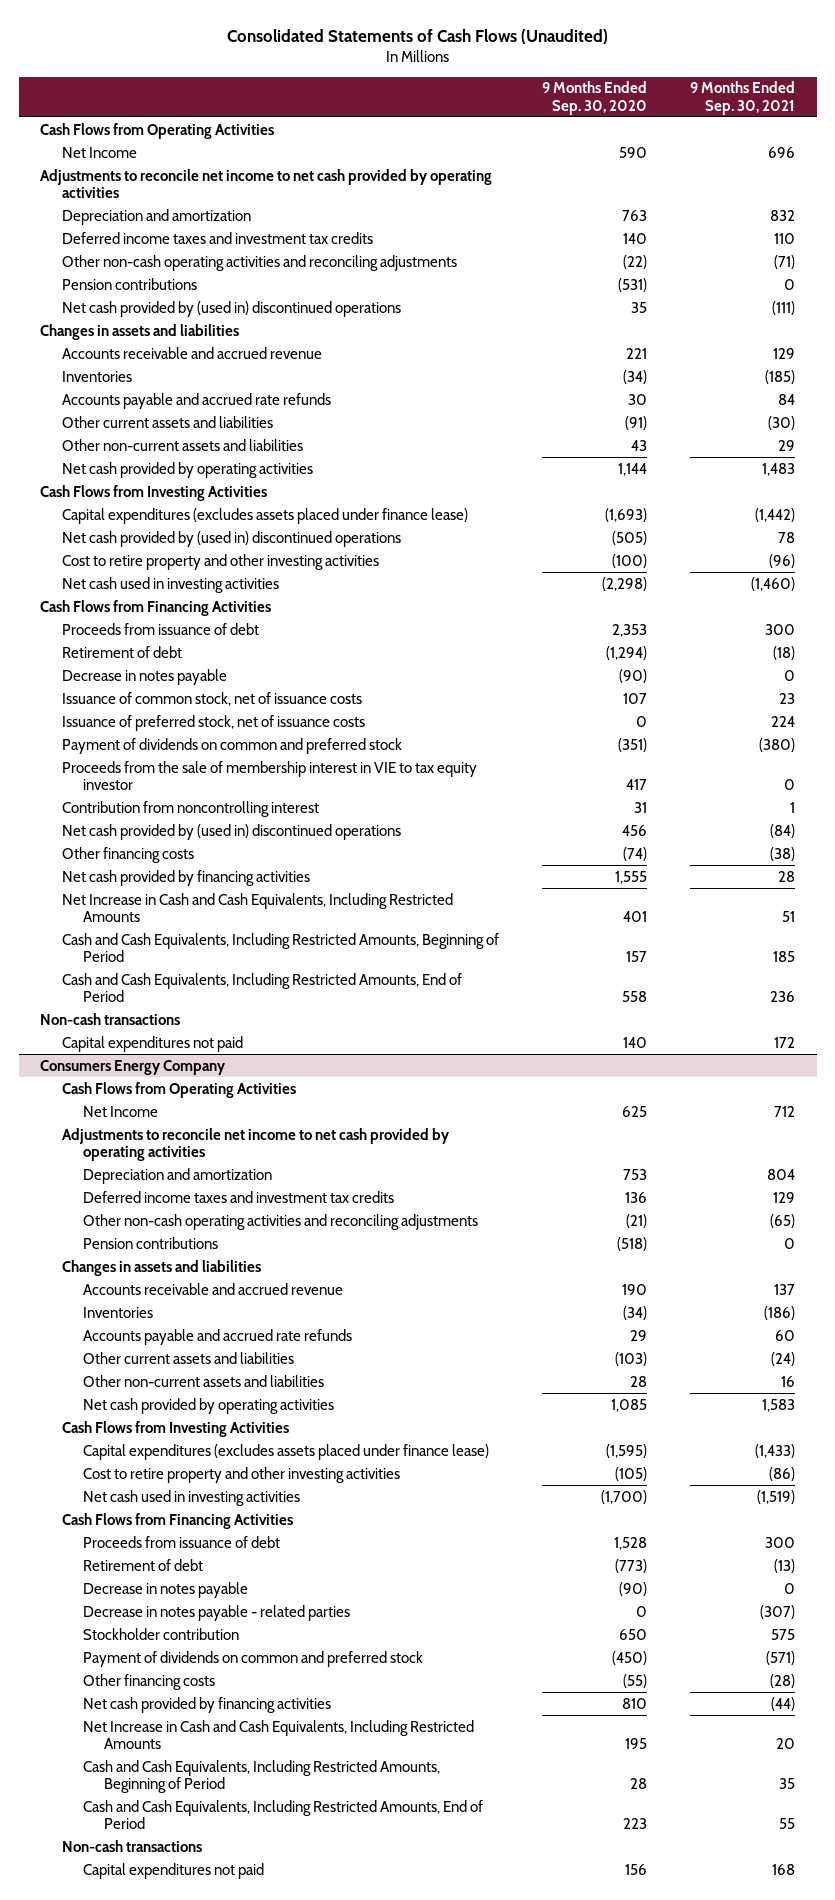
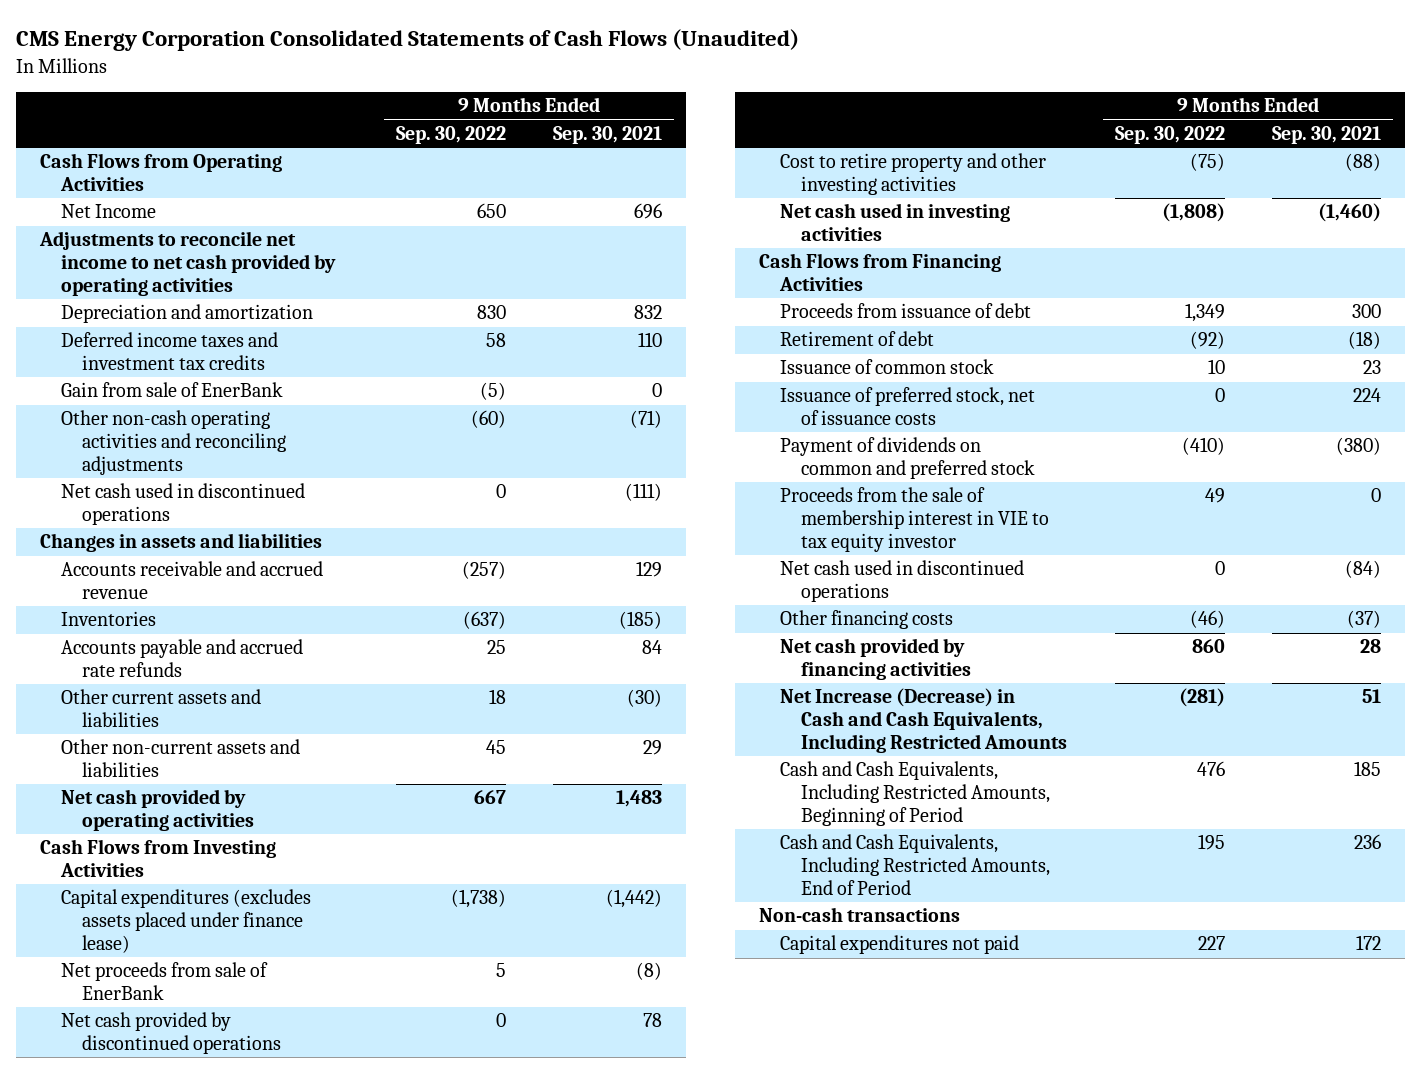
- Consolidated Statements of Cash Flows (Unaudited)
+ CMS Energy Corporation Consolidated Statements of Cash Flows (Unaudited)
- | 9 Months Ended Sep. 30, 2020 | 9 Months Ended Sep. 30, 2021
+ | 9 Months Ended Sep. 30, 2022 | 9 Months Ended Sep. 30, 2021
+ Gain from sale of EnerBank | (5) | 0
- Pension contributions | (531) | 0
- Net cash provided by (used in) discontinued operations | 35 | (111)
+ Net cash used in discontinued operations | 0 | (111)
- Net cash provided by (used in) discontinued operations | (505) | 78
- Cost to retire property and other investing activities | (100) | (96)
+ Net proceeds from sale of EnerBank | 5 | (8)
+ Net cash provided by discontinued operations | 0 | 78
+ Cost to retire property and other investing activities | (75) | (88)
- Decrease in notes payable | (90) | 0
- Issuance of common stock, net of issuance costs | 107 | 23
+ Issuance of common stock | 10 | 23
- Contribution from noncontrolling interest | 31 | 1
- Net cash provided by (used in) discontinued operations | 456 | (84)
- Other financing costs | (74) | (38)
+ Net cash used in discontinued operations | 0 | (84)
+ Other financing costs | (46) | (37)
- Net Increase in Cash and Cash Equivalents, Including Restricted Amounts | 401 | 51
+ Net Increase (Decrease) in Cash and Cash Equivalents, Including Restricted Amounts | (281) | 51
- Consumers Energy Company
- Cash Flows from Operating Activities
- Net Income | 625 | 712
- Adjustments to reconcile net income to net cash provided by operating activities
- Depreciation and amortization | 753 | 804
- Deferred income taxes and investment tax credits | 136 | 129
- Other non-cash operating activities and reconciling adjustments | (21) | (65)
- Pension contributions | (518) | 0
- Changes in assets and liabilities
- Accounts receivable and accrued revenue | 190 | 137
- Inventories | (34) | (186)
- Accounts payable and accrued rate refunds | 29 | 60
- Other current assets and liabilities | (103) | (24)
- Other non-current assets and liabilities | 28 | 16
- Net cash provided by operating activities | 1,085 | 1,583
- Cash Flows from Investing Activities
- Capital expenditures (excludes assets placed under finance lease) | (1,595) | (1,433)
- Cost to retire property and other investing activities | (105) | (86)
- Net cash used in investing activities | (1,700) | (1,519)
- Cash Flows from Financing Activities
- Proceeds from issuance of debt | 1,528 | 300
- Retirement of debt | (773) | (13)
- Decrease in notes payable | (90) | 0
- Decrease in notes payable - related parties | 0 | (307)
- Stockholder contribution | 650 | 575
- Payment of dividends on common and preferred stock | (450) | (571)
- Other financing costs | (55) | (28)
- Net cash provided by financing activities | 810 | (44)
- Net Increase in Cash and Cash Equivalents, Including Restricted Amounts | 195 | 20
- Cash and Cash Equivalents, Including Restricted Amounts, Beginning of Period | 28 | 35
- Cash and Cash Equivalents, Including Restricted Amounts, End of Period | 223 | 55
- Non-cash transactions
- Capital expenditures not paid | 156 | 168

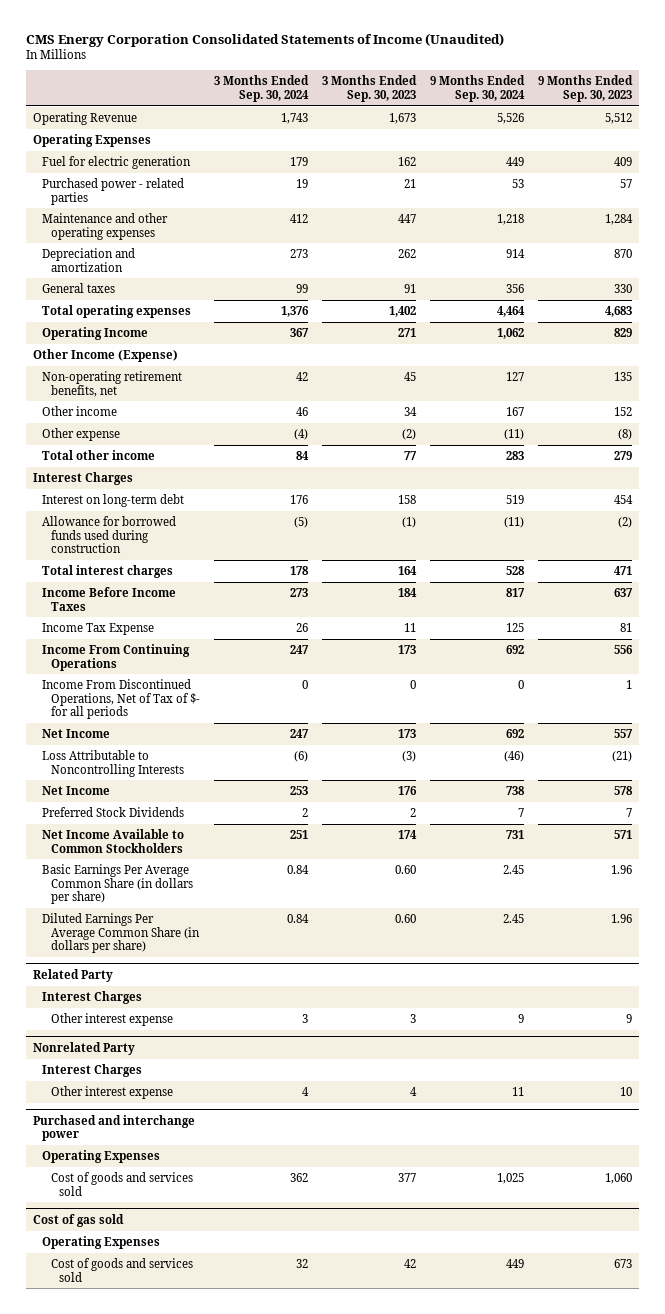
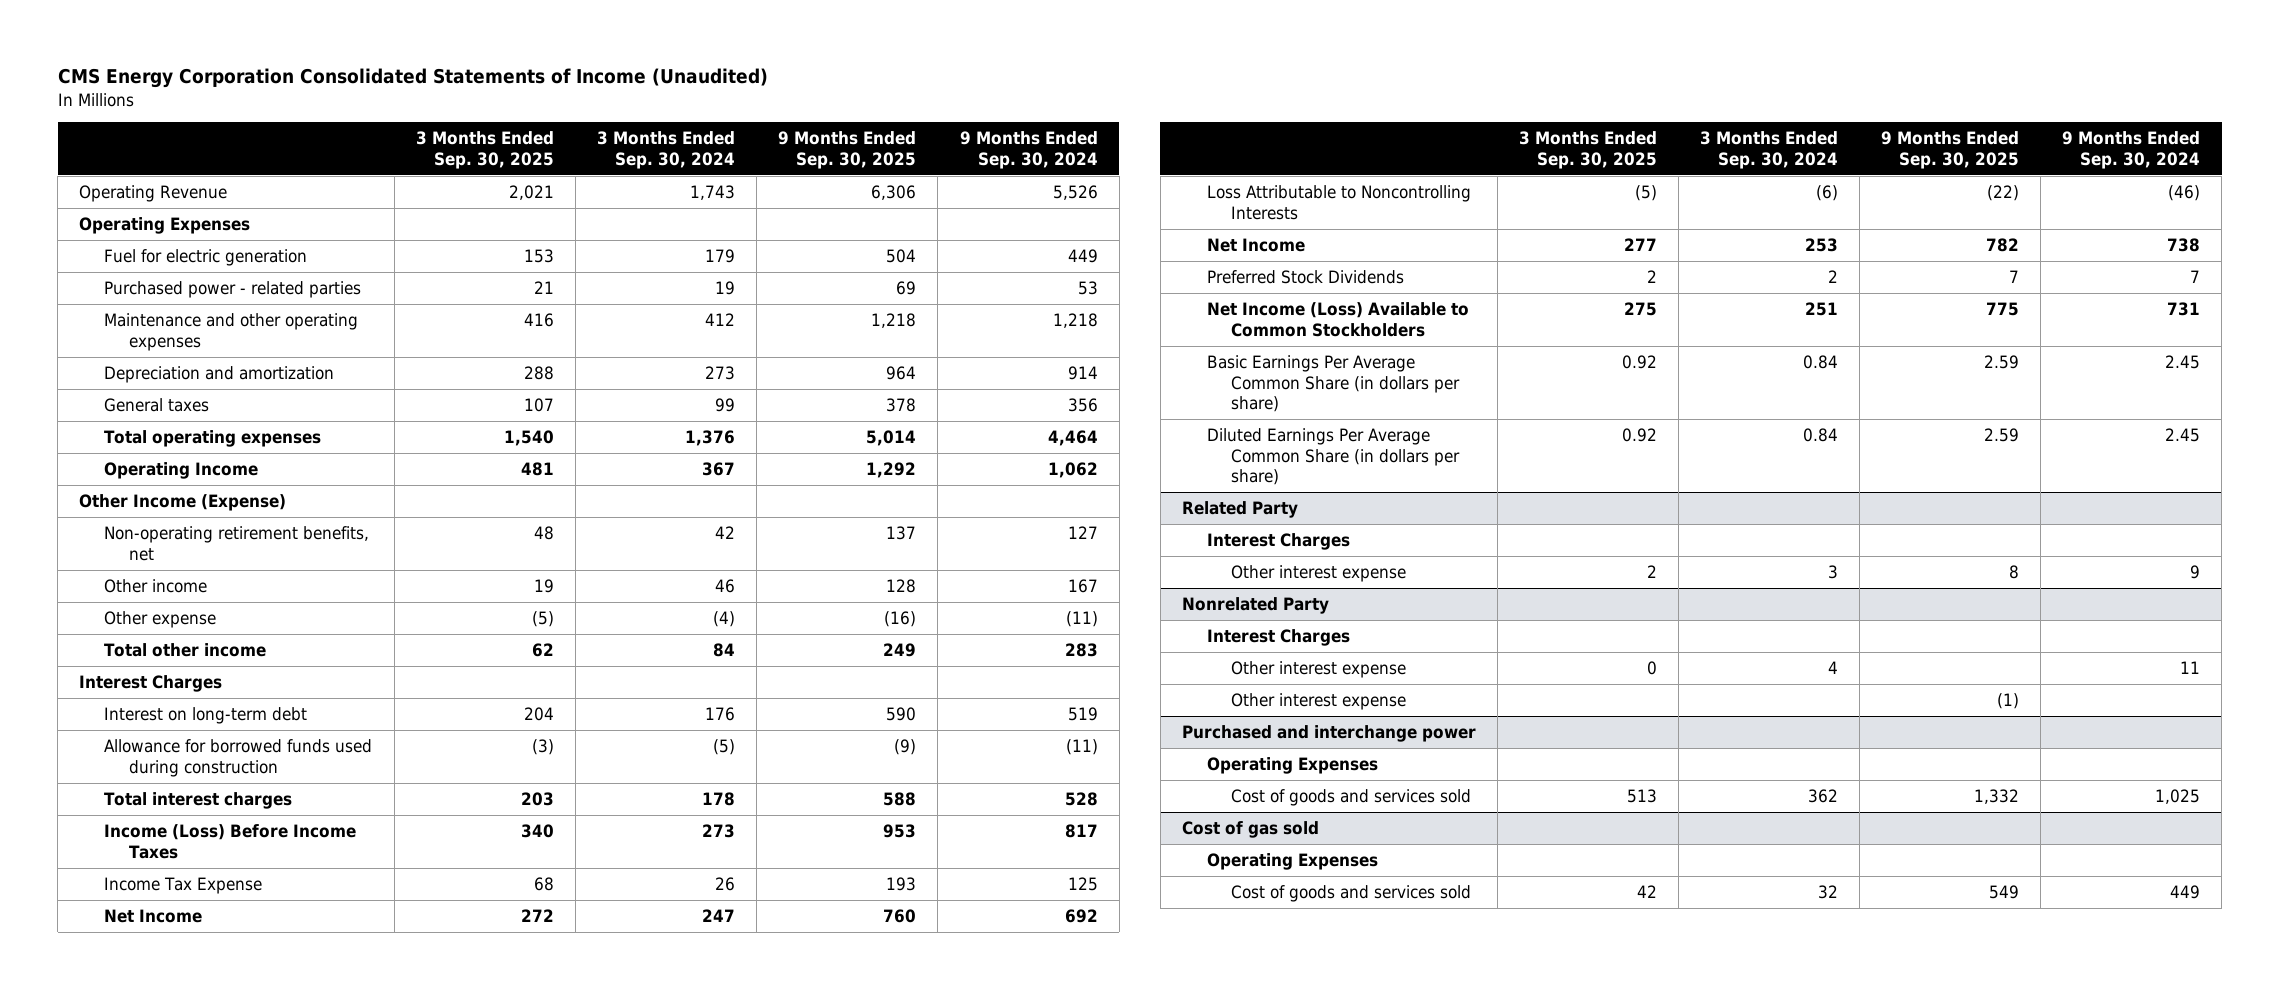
- | 3 Months Ended Sep. 30, 2024 | 3 Months Ended Sep. 30, 2023 | 9 Months Ended Sep. 30, 2024 | 9 Months Ended Sep. 30, 2023
+ | 3 Months Ended Sep. 30, 2025 | 3 Months Ended Sep. 30, 2024 | 9 Months Ended Sep. 30, 2025 | 9 Months Ended Sep. 30, 2024
- Income Before Income Taxes | 273 | 184 | 817 | 637
+ Income (Loss) Before Income Taxes | 340 | 273 | 953 | 817
- Income From Continuing Operations | 247 | 173 | 692 | 556
- Income From Discontinued Operations, Net of Tax of $- for all periods | 0 | 0 | 0 | 1
- Net Income Available to Common Stockholders | 251 | 174 | 731 | 571
+ Net Income (Loss) Available to Common Stockholders | 275 | 251 | 775 | 731
@ Nonrelated Party
+ Other interest expense | | | (1) |

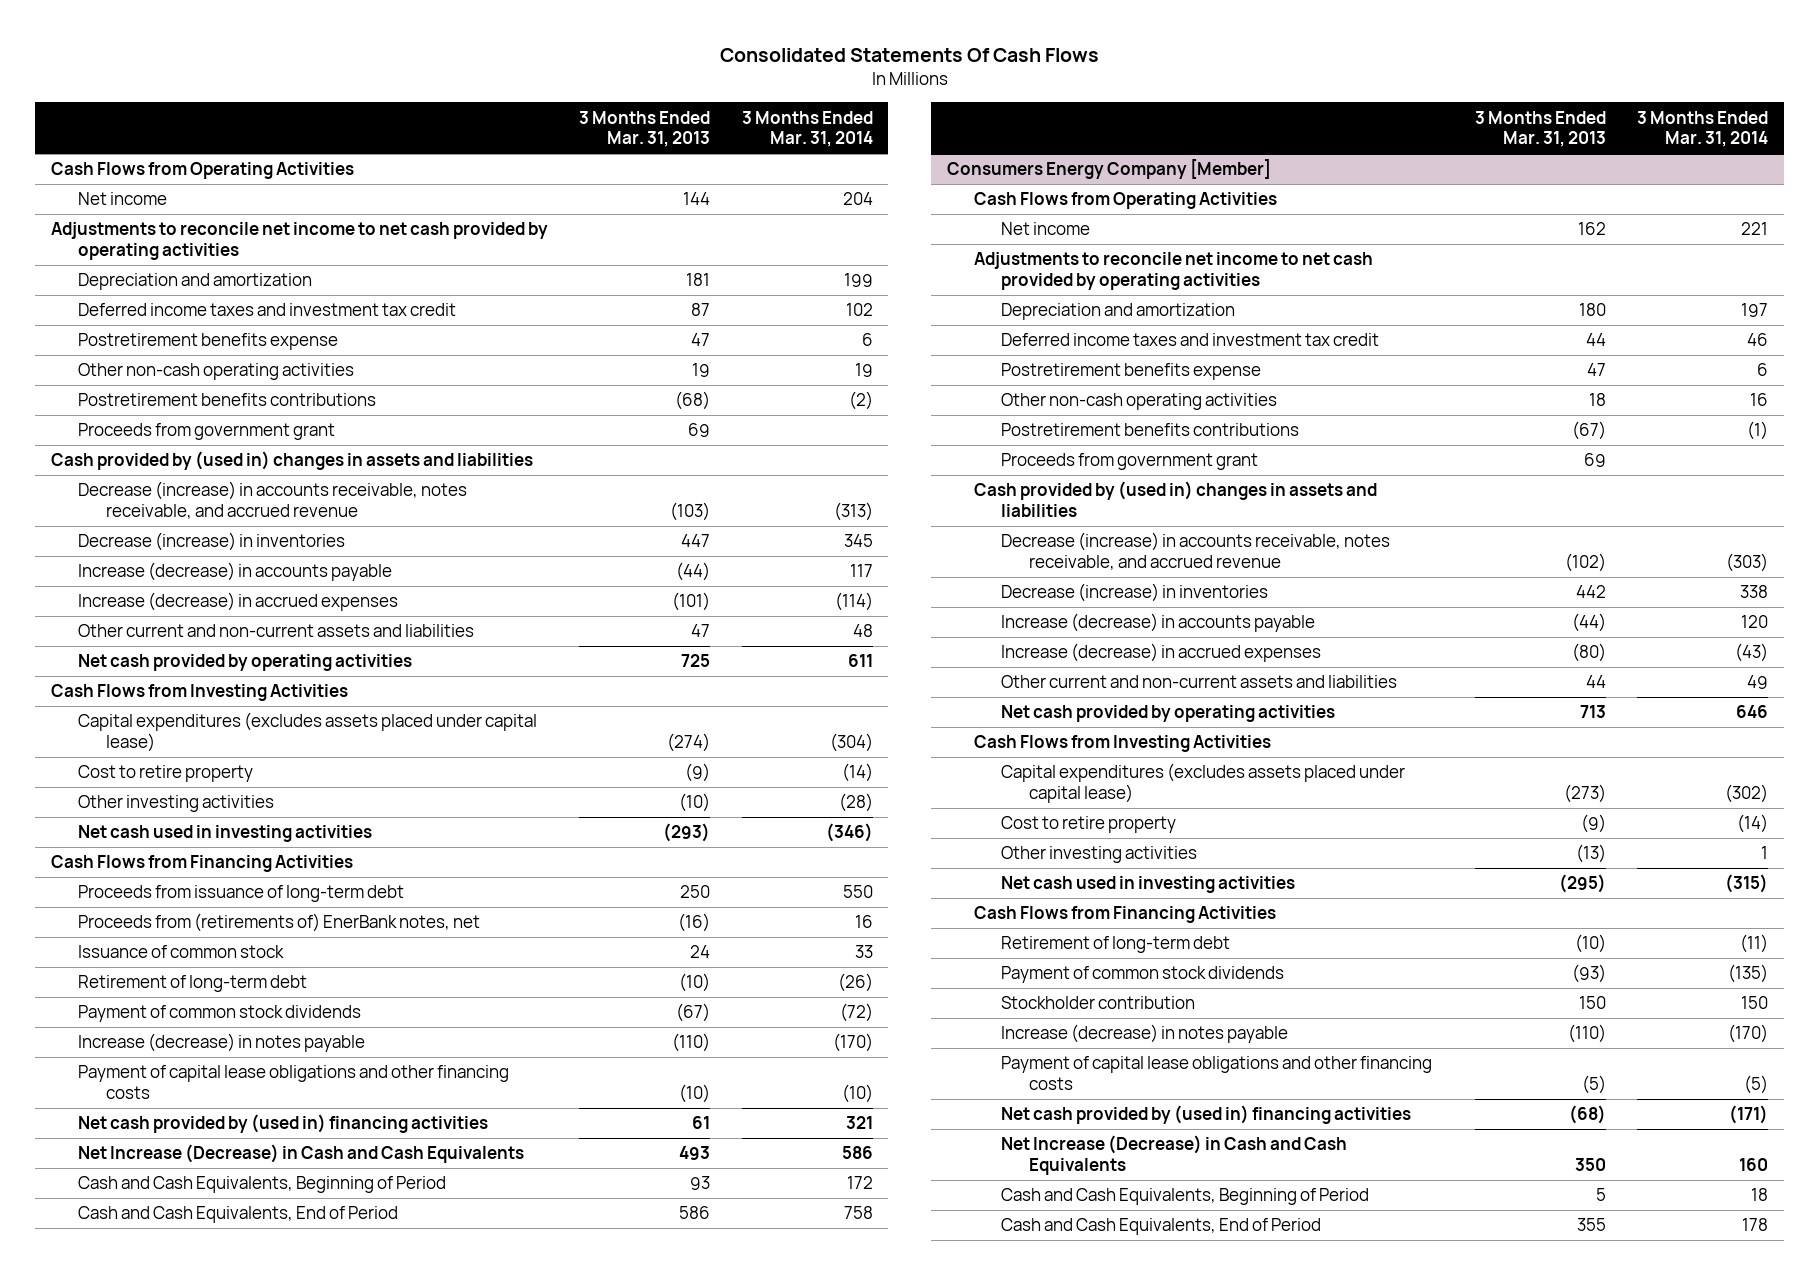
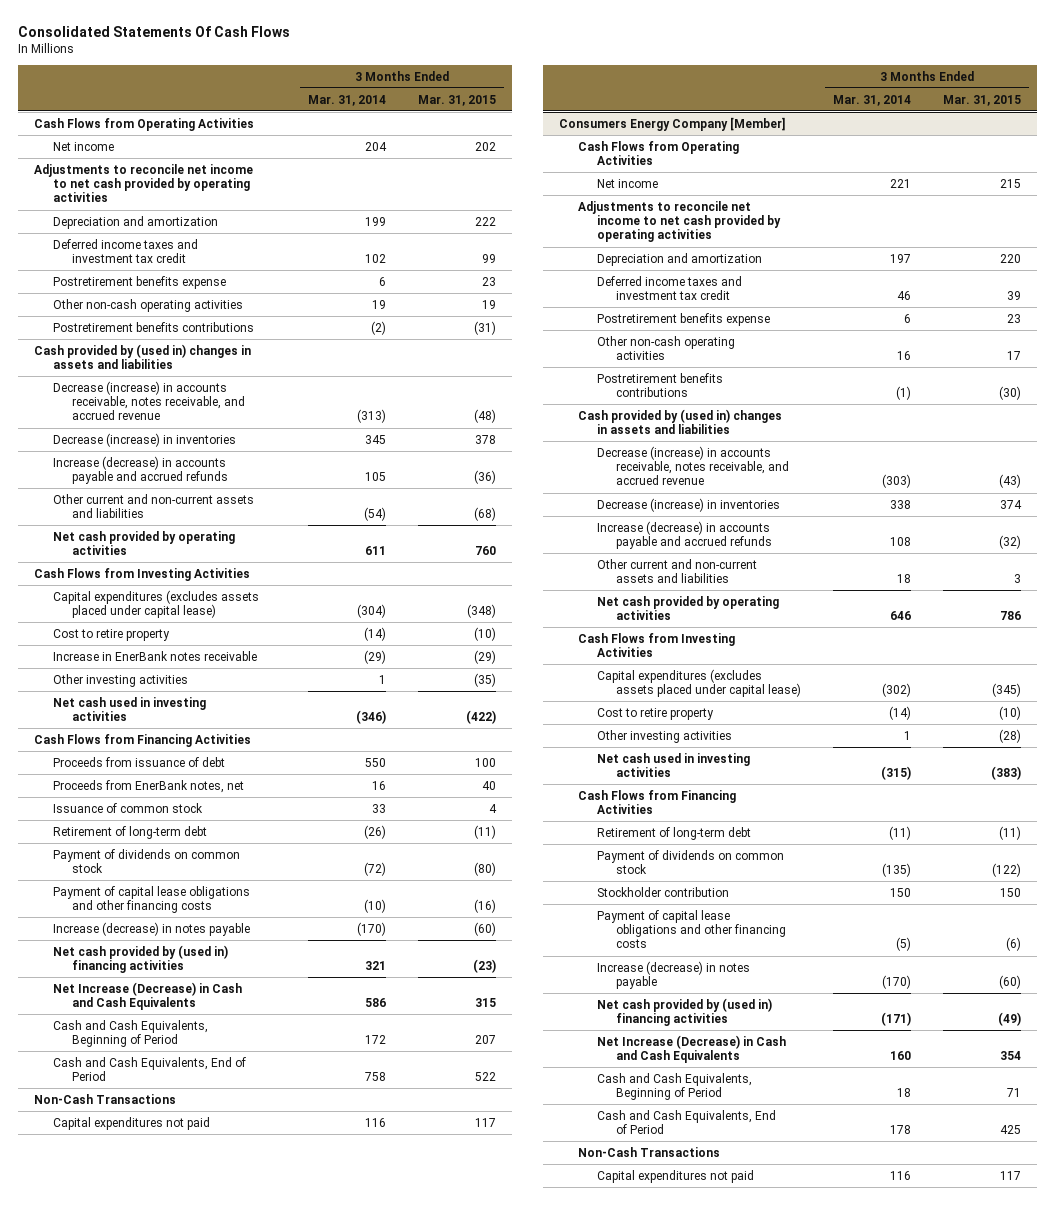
- | 3 Months Ended Mar. 31, 2013 | 3 Months Ended Mar. 31, 2014
+ | 3 Months Ended Mar. 31, 2014 | 3 Months Ended Mar. 31, 2015
- Proceeds from government grant | 69 |
- Increase (decrease) in accounts payable | (44) | 117
- Increase (decrease) in accrued expenses | (101) | (114)
- Other current and non-current assets and liabilities | 47 | 48
+ Increase (decrease) in accounts payable and accrued refunds | 105 | (36)
+ Other current and non-current assets and liabilities | (54) | (68)
- Other investing activities | (10) | (28)
+ Increase in EnerBank notes receivable | (29) | (29)
+ Other investing activities | 1 | (35)
- Proceeds from issuance of long-term debt | 250 | 550
- Proceeds from (retirements of) EnerBank notes, net | (16) | 16
+ Proceeds from issuance of debt | 550 | 100
+ Proceeds from EnerBank notes, net | 16 | 40
- Payment of common stock dividends | (67) | (72)
+ Payment of dividends on common stock | (72) | (80)
moved down: Increase (decrease) in notes payable | (170) | (60)
+ Non-Cash Transactions
+ Capital expenditures not paid | 116 | 117
@ Consumers Energy Company [Member]
- Proceeds from government grant | 69 |
- Increase (decrease) in accounts payable | (44) | 120
- Increase (decrease) in accrued expenses | (80) | (43)
- Other current and non-current assets and liabilities | 44 | 49
+ Increase (decrease) in accounts payable and accrued refunds | 108 | (32)
+ Other current and non-current assets and liabilities | 18 | 3
- Payment of common stock dividends | (93) | (135)
+ Payment of dividends on common stock | (135) | (122)
moved down: Increase (decrease) in notes payable | (170) | (60)
+ Non-Cash Transactions
+ Capital expenditures not paid | 116 | 117

